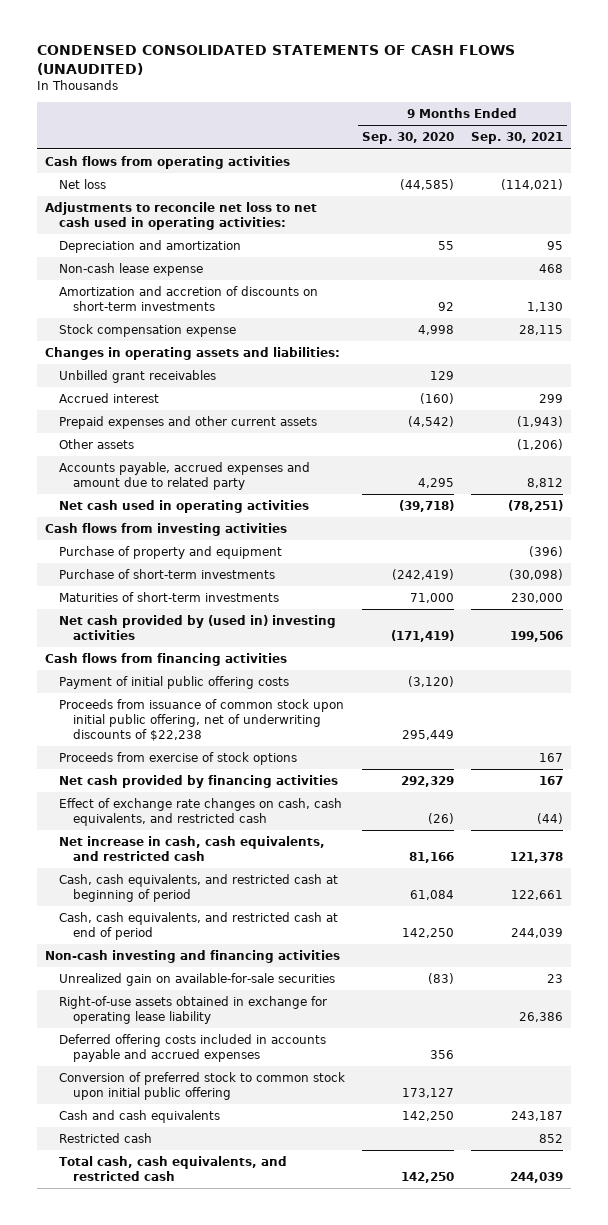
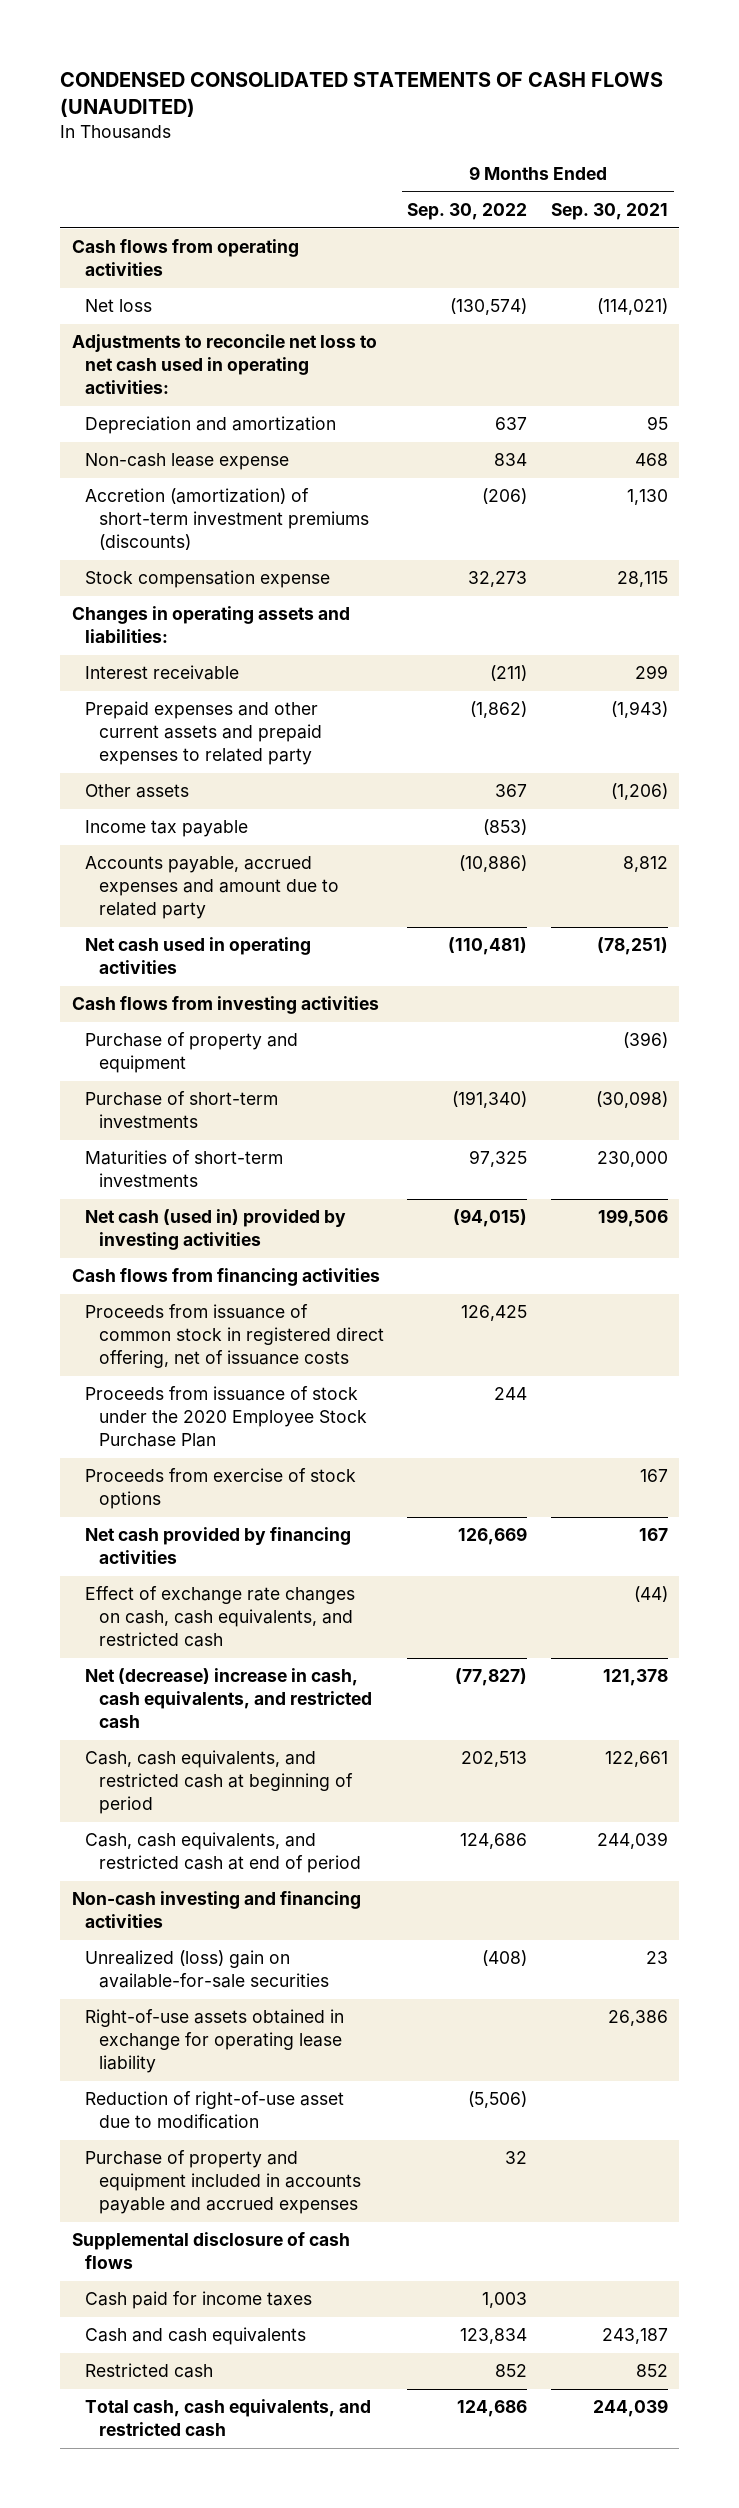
- | 9 Months Ended Sep. 30, 2020 | 9 Months Ended Sep. 30, 2021
+ | 9 Months Ended Sep. 30, 2022 | 9 Months Ended Sep. 30, 2021
- Amortization and accretion of discounts on short-term investments | 92 | 1,130
+ Accretion (amortization) of short-term investment premiums (discounts) | (206) | 1,130
- Unbilled grant receivables | 129 |
- Accrued interest | (160) | 299
- Prepaid expenses and other current assets | (4,542) | (1,943)
+ Interest receivable | (211) | 299
+ Prepaid expenses and other current assets and prepaid expenses to related party | (1,862) | (1,943)
+ Income tax payable | (853) |
- Net cash provided by (used in) investing activities | (171,419) | 199,506
+ Net cash (used in) provided by investing activities | (94,015) | 199,506
- Payment of initial public offering costs | (3,120) |
- Proceeds from issuance of common stock upon initial public offering, net of underwriting discounts of $22,238 | 295,449 |
+ Proceeds from issuance of common stock in registered direct offering, net of issuance costs | 126,425 |
+ Proceeds from issuance of stock under the 2020 Employee Stock Purchase Plan | 244 |
- Net increase in cash, cash equivalents, and restricted cash | 81,166 | 121,378
+ Net (decrease) increase in cash, cash equivalents, and restricted cash | (77,827) | 121,378
- Unrealized gain on available-for-sale securities | (83) | 23
+ Unrealized (loss) gain on available-for-sale securities | (408) | 23
- Deferred offering costs included in accounts payable and accrued expenses | 356 |
- Conversion of preferred stock to common stock upon initial public offering | 173,127 |
+ Reduction of right-of-use asset due to modification | (5,506) |
+ Purchase of property and equipment included in accounts payable and accrued expenses | 32 |
+ Supplemental disclosure of cash flows
+ Cash paid for income taxes | 1,003 |

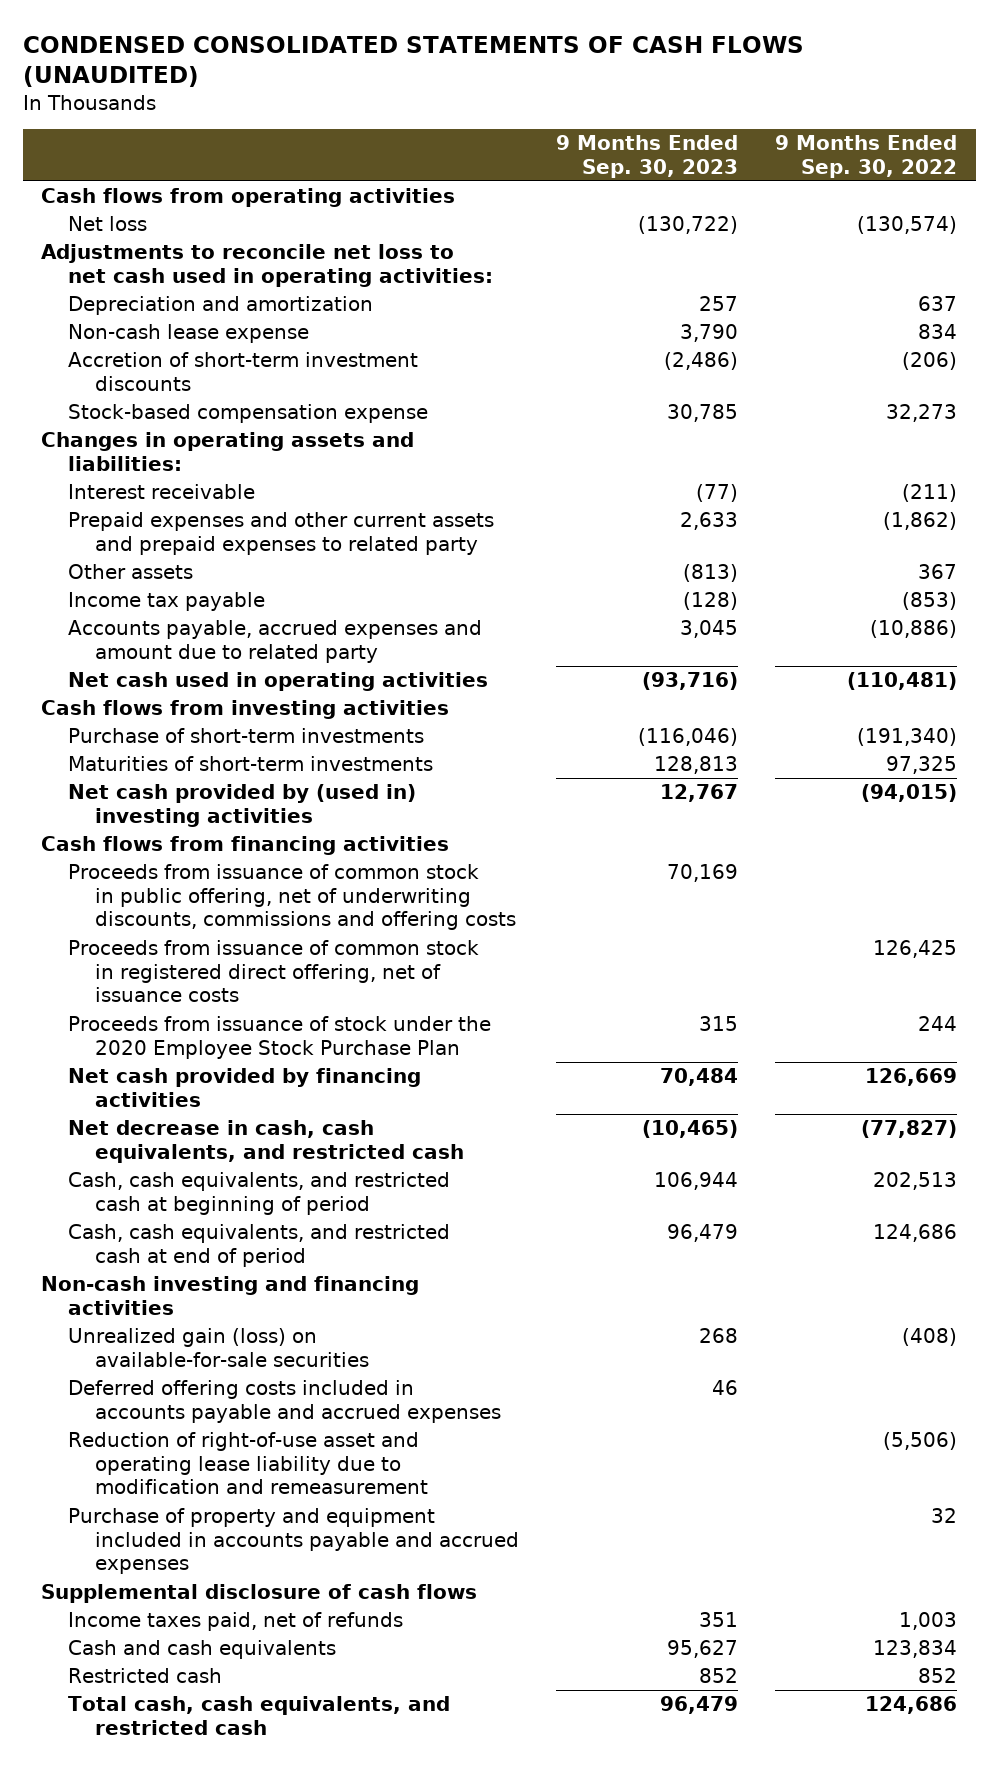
- | 9 Months Ended Sep. 30, 2022 | 9 Months Ended Sep. 30, 2021
+ | 9 Months Ended Sep. 30, 2023 | 9 Months Ended Sep. 30, 2022
- Accretion (amortization) of short-term investment premiums (discounts) | (206) | 1,130
- Stock compensation expense | 32,273 | 28,115
+ Accretion of short-term investment discounts | (2,486) | (206)
+ Stock-based compensation expense | 30,785 | 32,273
- Purchase of property and equipment | | (396)
- Net cash (used in) provided by investing activities | (94,015) | 199,506
+ Net cash provided by (used in) investing activities | 12,767 | (94,015)
+ Proceeds from issuance of common stock in public offering, net of underwriting discounts, commissions and offering costs | 70,169 |
- Proceeds from exercise of stock options | | 167
- Effect of exchange rate changes on cash, cash equivalents, and restricted cash | | (44)
- Net (decrease) increase in cash, cash equivalents, and restricted cash | (77,827) | 121,378
+ Net decrease in cash, cash equivalents, and restricted cash | (10,465) | (77,827)
- Unrealized (loss) gain on available-for-sale securities | (408) | 23
- Right-of-use assets obtained in exchange for operating lease liability | | 26,386
- Reduction of right-of-use asset due to modification | (5,506) |
+ Unrealized gain (loss) on available-for-sale securities | 268 | (408)
+ Deferred offering costs included in accounts payable and accrued expenses | 46 |
+ Reduction of right-of-use asset and operating lease liability due to modification and remeasurement | | (5,506)
- Cash paid for income taxes | 1,003 |
+ Income taxes paid, net of refunds | 351 | 1,003

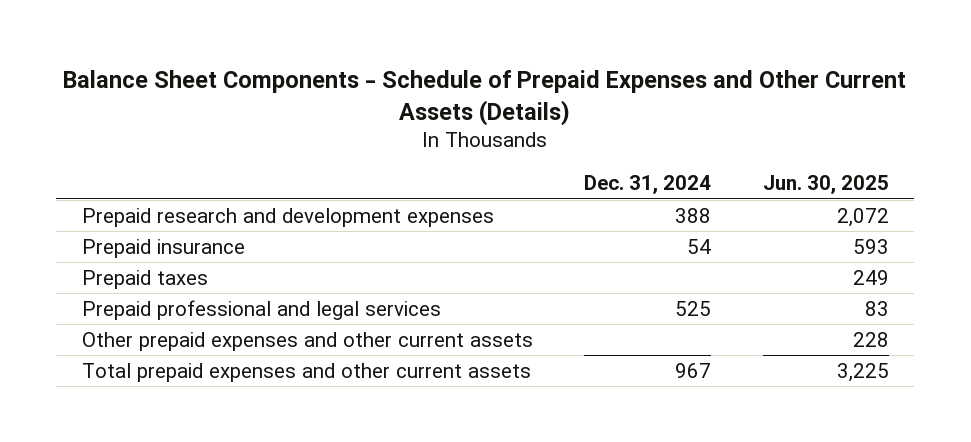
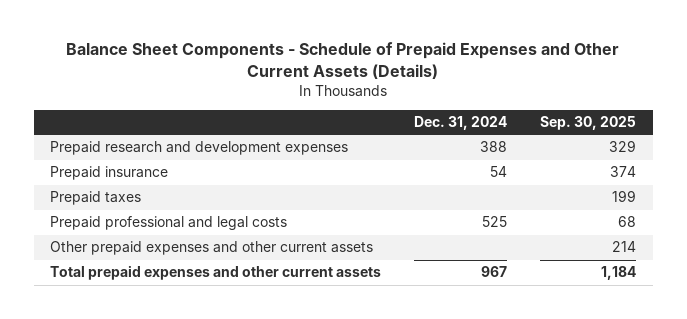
- | Dec. 31, 2024 | Jun. 30, 2025
+ | Dec. 31, 2024 | Sep. 30, 2025
- Prepaid professional and legal services | 525 | 83
+ Prepaid professional and legal costs | 525 | 68

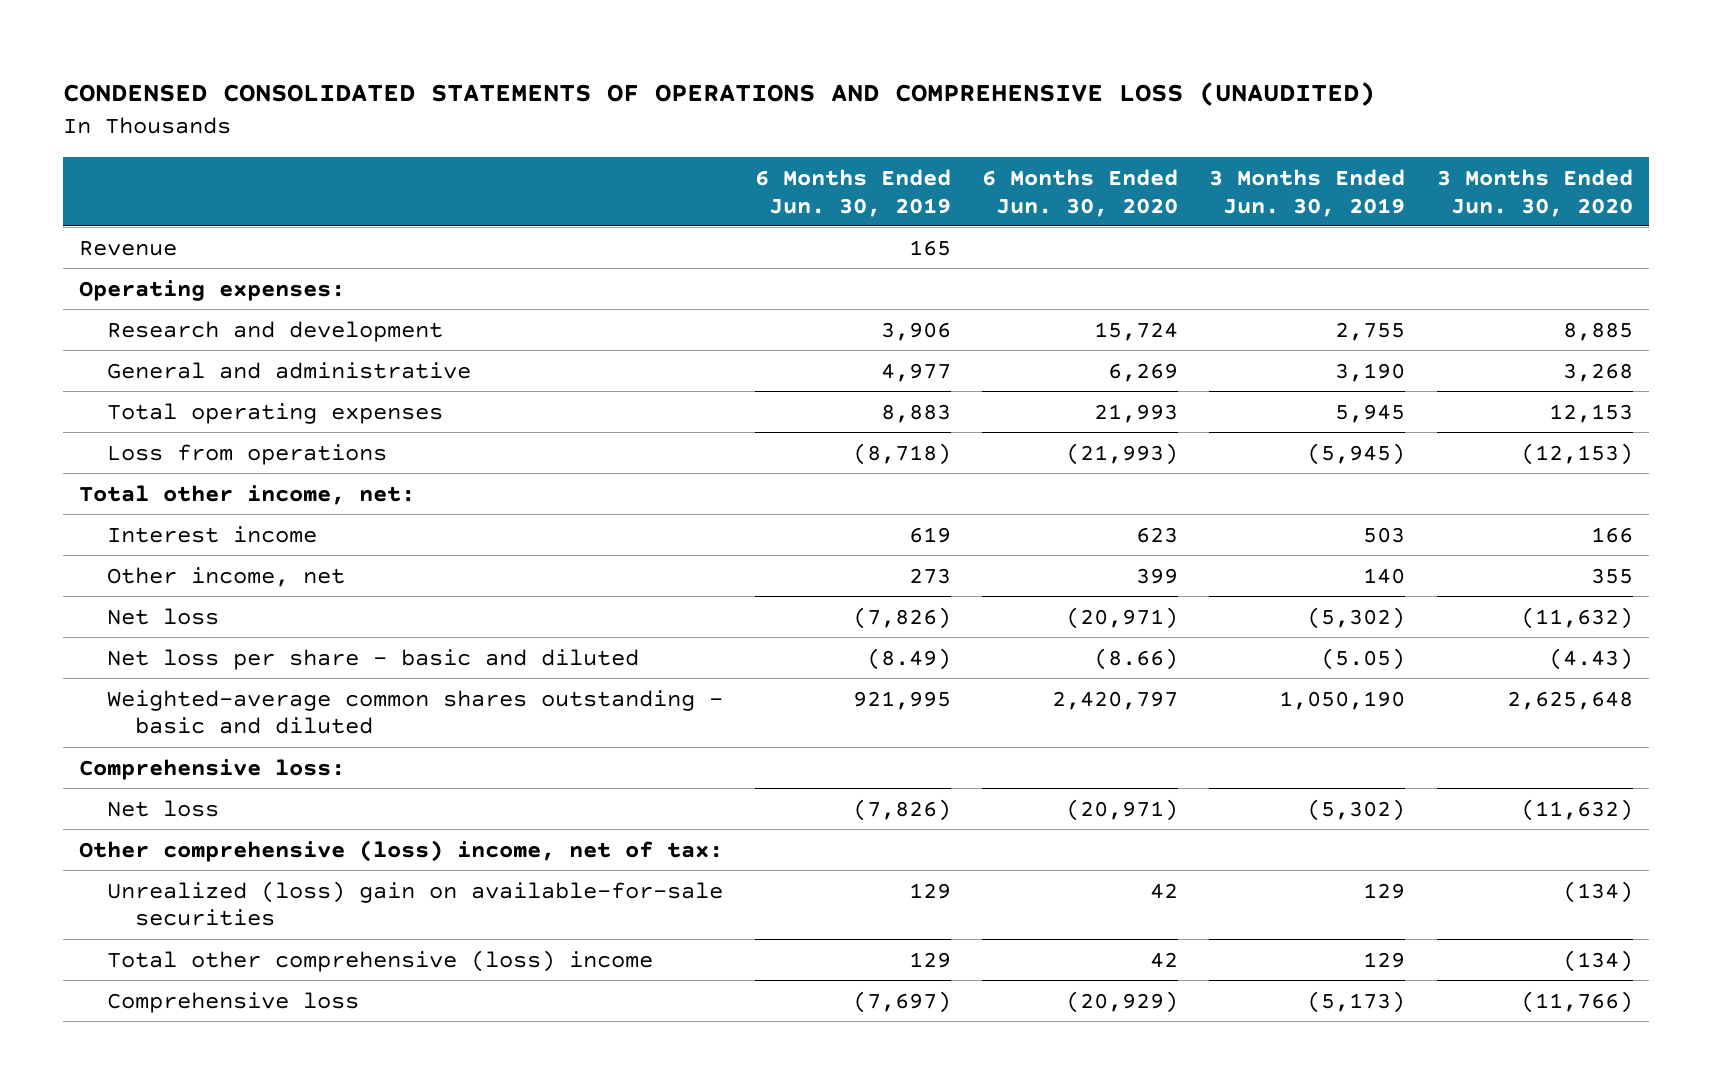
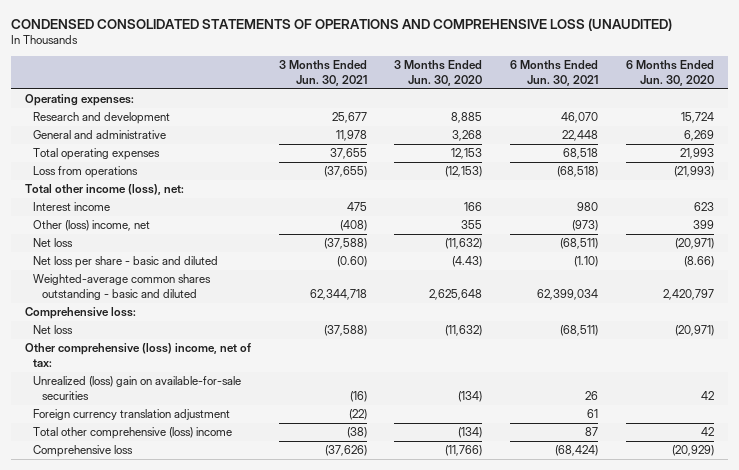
- | 6 Months Ended Jun. 30, 2019 | 6 Months Ended Jun. 30, 2020 | 3 Months Ended Jun. 30, 2019 | 3 Months Ended Jun. 30, 2020
+ | 3 Months Ended Jun. 30, 2021 | 3 Months Ended Jun. 30, 2020 | 6 Months Ended Jun. 30, 2021 | 6 Months Ended Jun. 30, 2020
- Revenue | 165 | | |
- Total other income, net:
+ Total other income (loss), net:
- Other income, net | 273 | 399 | 140 | 355
+ Other (loss) income, net | (408) | 355 | (973) | 399
+ Foreign currency translation adjustment | (22) | | 61 |

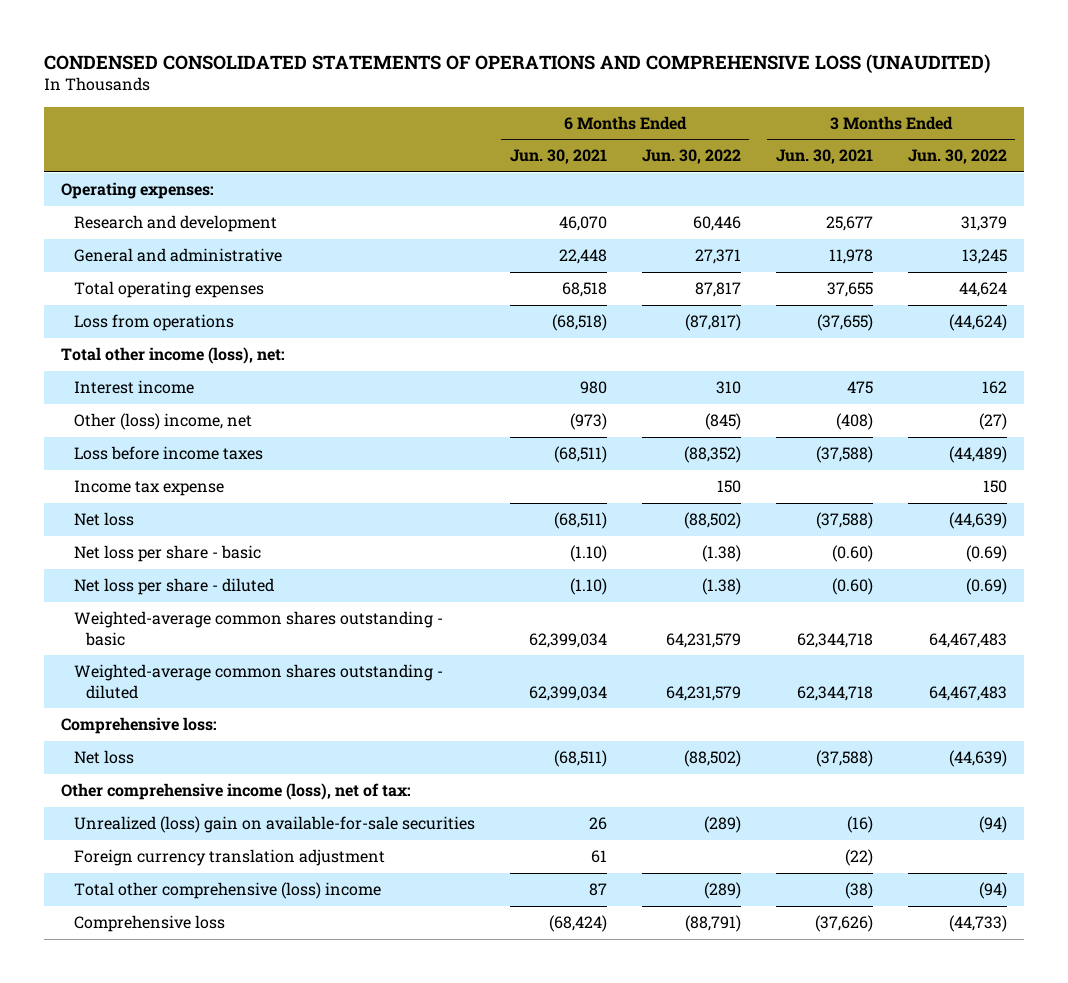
- | 3 Months Ended Jun. 30, 2021 | 3 Months Ended Jun. 30, 2020 | 6 Months Ended Jun. 30, 2021 | 6 Months Ended Jun. 30, 2020
+ | 6 Months Ended Jun. 30, 2021 | 6 Months Ended Jun. 30, 2022 | 3 Months Ended Jun. 30, 2021 | 3 Months Ended Jun. 30, 2022
+ Loss before income taxes | (68,511) | (88,352) | (37,588) | (44,489)
+ Income tax expense | | 150 | | 150
- Net loss per share - basic and diluted | (0.60) | (4.43) | (1.10) | (8.66)
- Weighted-average common shares outstanding - basic and diluted | 62,344,718 | 2,625,648 | 62,399,034 | 2,420,797
+ Net loss per share - basic | (1.10) | (1.38) | (0.60) | (0.69)
+ Net loss per share - diluted | (1.10) | (1.38) | (0.60) | (0.69)
+ Weighted-average common shares outstanding - basic | 62,399,034 | 64,231,579 | 62,344,718 | 64,467,483
+ Weighted-average common shares outstanding - diluted | 62,399,034 | 64,231,579 | 62,344,718 | 64,467,483
- Other comprehensive (loss) income, net of tax:
+ Other comprehensive income (loss), net of tax:

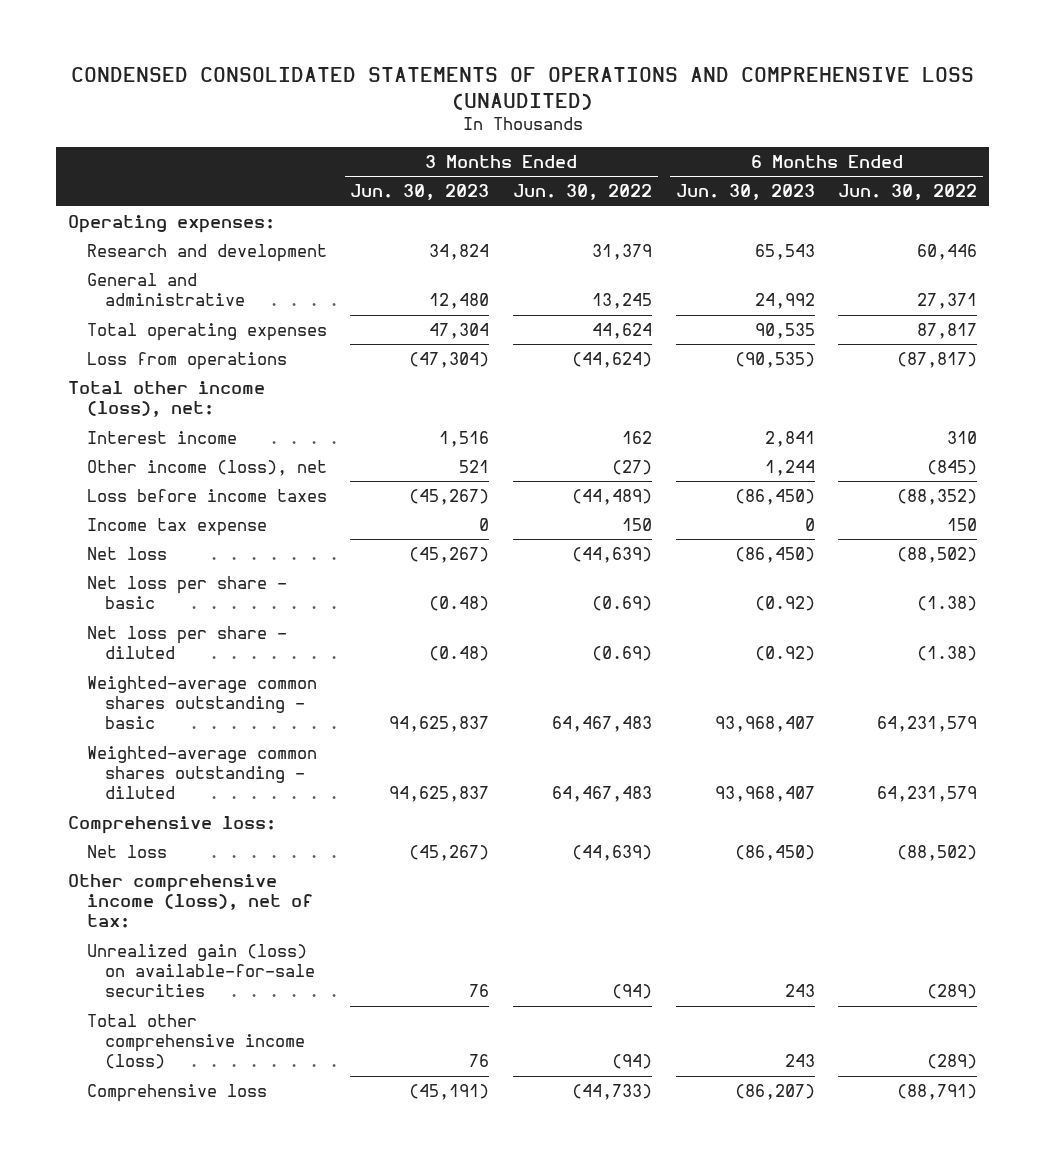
- | 6 Months Ended Jun. 30, 2021 | 6 Months Ended Jun. 30, 2022 | 3 Months Ended Jun. 30, 2021 | 3 Months Ended Jun. 30, 2022
+ | 3 Months Ended Jun. 30, 2023 | 3 Months Ended Jun. 30, 2022 | 6 Months Ended Jun. 30, 2023 | 6 Months Ended Jun. 30, 2022
- Other (loss) income, net | (973) | (845) | (408) | (27)
+ Other income (loss), net | 521 | (27) | 1,244 | (845)
- Unrealized (loss) gain on available-for-sale securities | 26 | (289) | (16) | (94)
- Foreign currency translation adjustment | 61 | | (22) |
- Total other comprehensive (loss) income | 87 | (289) | (38) | (94)
+ Unrealized gain (loss) on available-for-sale securities | 76 | (94) | 243 | (289)
+ Total other comprehensive income (loss) | 76 | (94) | 243 | (289)

